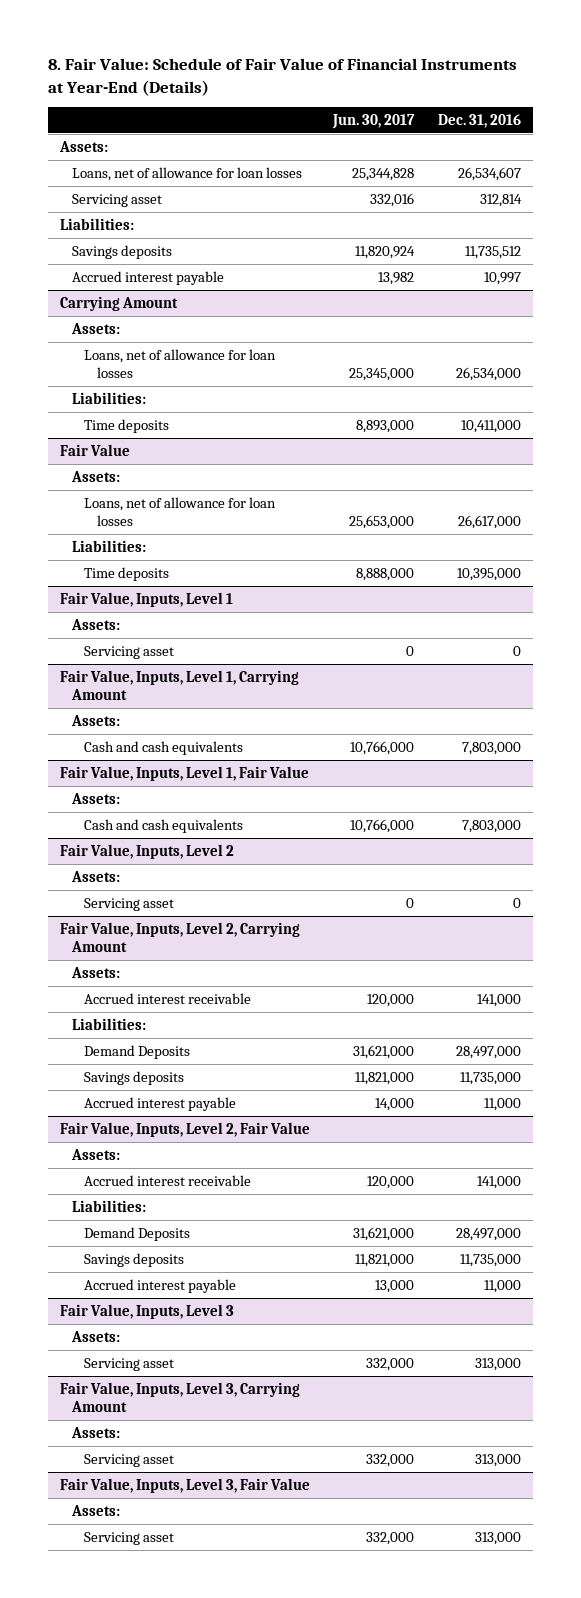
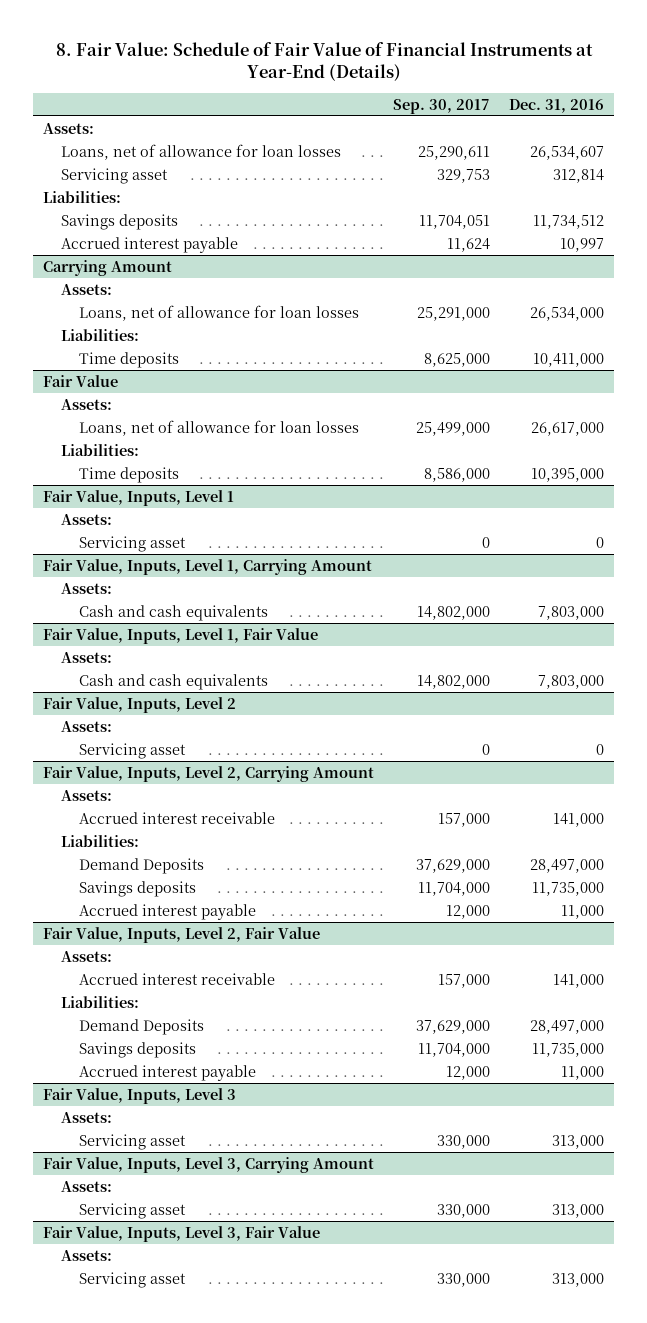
- | Jun. 30, 2017 | Dec. 31, 2016
+ | Sep. 30, 2017 | Dec. 31, 2016
- Savings deposits | 11,820,924 | 11,735,512
+ Savings deposits | 11,704,051 | 11,734,512

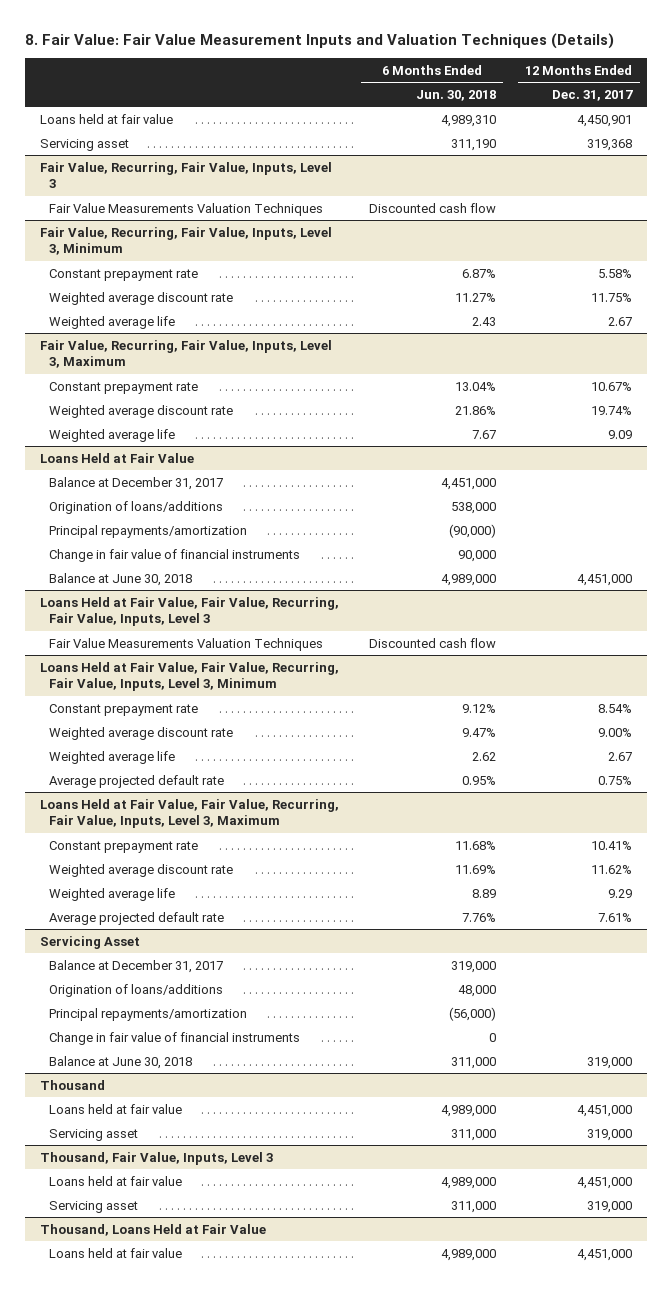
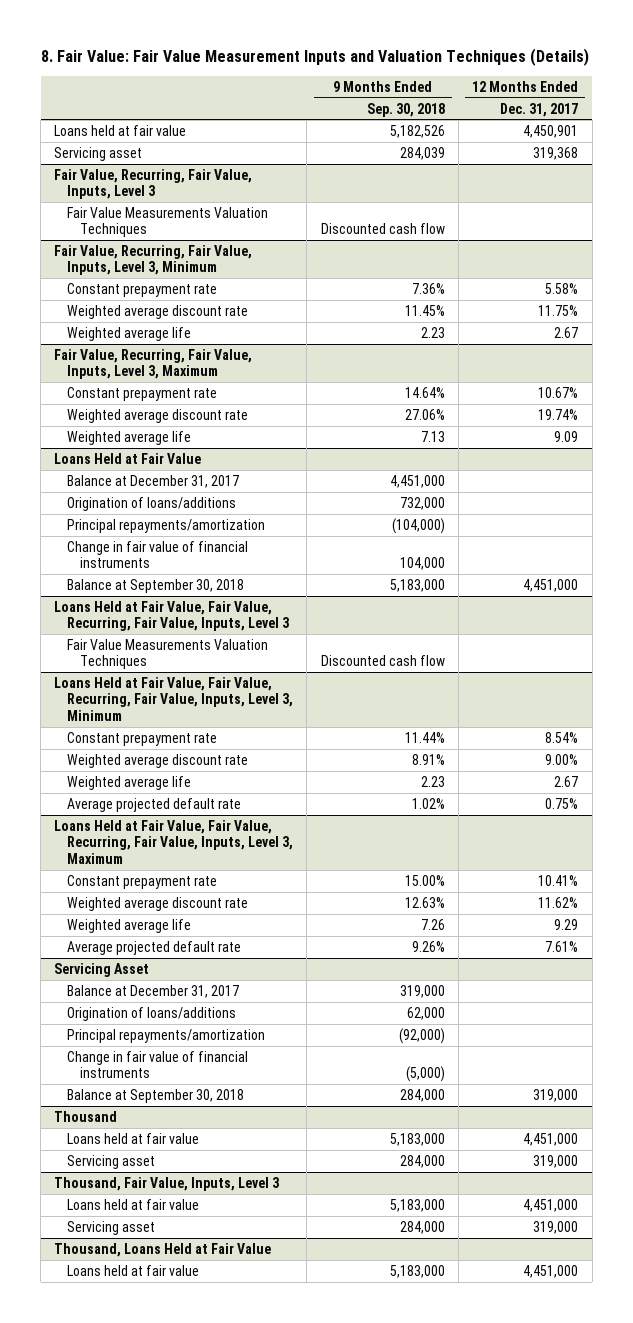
- | 6 Months Ended Jun. 30, 2018 | 12 Months Ended Dec. 31, 2017
+ | 9 Months Ended Sep. 30, 2018 | 12 Months Ended Dec. 31, 2017
@ Loans Held at Fair Value
- Balance at June 30, 2018 | 4,989,000 | 4,451,000
+ Balance at September 30, 2018 | 5,183,000 | 4,451,000
@ Servicing Asset
- Balance at June 30, 2018 | 311,000 | 319,000
+ Balance at September 30, 2018 | 284,000 | 319,000

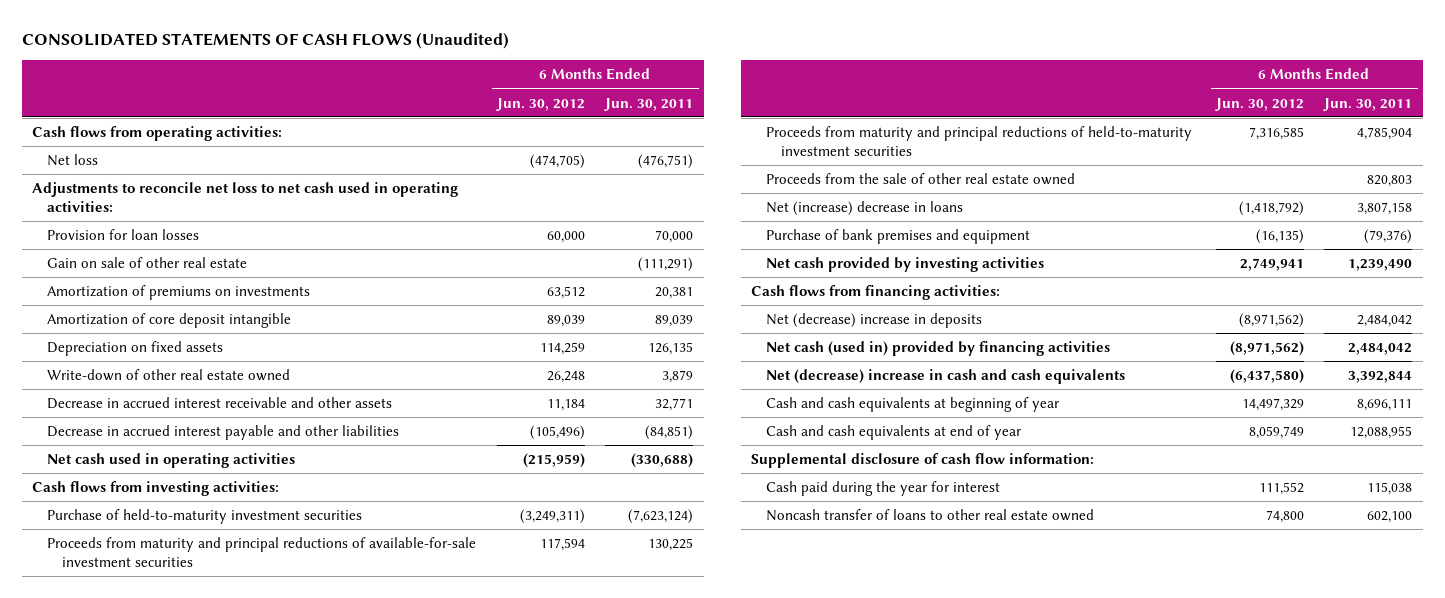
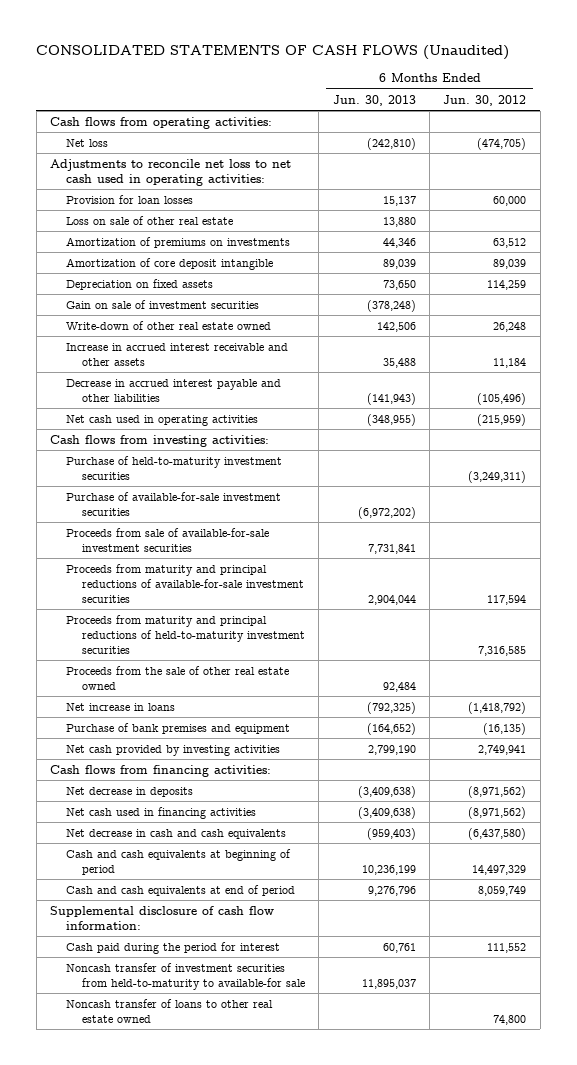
- | 6 Months Ended Jun. 30, 2012 | 6 Months Ended Jun. 30, 2011
+ | 6 Months Ended Jun. 30, 2013 | 6 Months Ended Jun. 30, 2012
- Gain on sale of other real estate | | (111,291)
+ Loss on sale of other real estate | 13,880 |
+ Gain on sale of investment securities | (378,248) |
- Decrease in accrued interest receivable and other assets | 11,184 | 32,771
+ Increase in accrued interest receivable and other assets | 35,488 | 11,184
+ Purchase of available-for-sale investment securities | (6,972,202) |
+ Proceeds from sale of available-for-sale investment securities | 7,731,841 |
- Net (increase) decrease in loans | (1,418,792) | 3,807,158
+ Net increase in loans | (792,325) | (1,418,792)
- Net (decrease) increase in deposits | (8,971,562) | 2,484,042
- Net cash (used in) provided by financing activities | (8,971,562) | 2,484,042
- Net (decrease) increase in cash and cash equivalents | (6,437,580) | 3,392,844
- Cash and cash equivalents at beginning of year | 14,497,329 | 8,696,111
- Cash and cash equivalents at end of year | 8,059,749 | 12,088,955
+ Net decrease in deposits | (3,409,638) | (8,971,562)
+ Net cash used in financing activities | (3,409,638) | (8,971,562)
+ Net decrease in cash and cash equivalents | (959,403) | (6,437,580)
+ Cash and cash equivalents at beginning of period | 10,236,199 | 14,497,329
+ Cash and cash equivalents at end of period | 9,276,796 | 8,059,749
- Cash paid during the year for interest | 111,552 | 115,038
+ Cash paid during the period for interest | 60,761 | 111,552
+ Noncash transfer of investment securities from held-to-maturity to available-for sale | 11,895,037 |

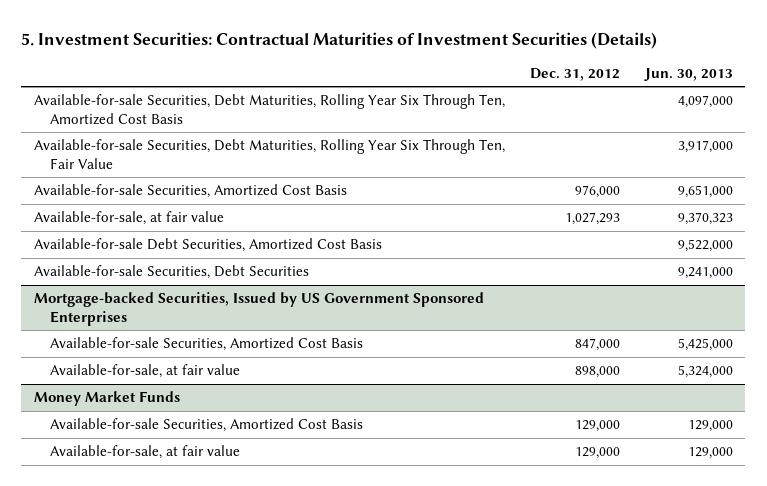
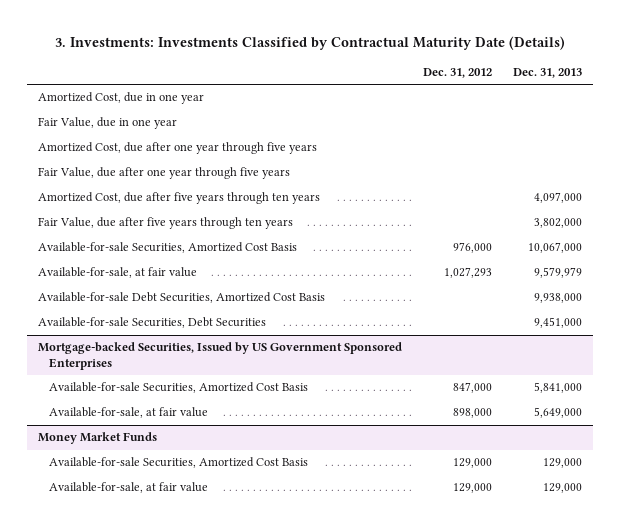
- 5. Investment Securities: Contractual Maturities of Investment Securities (Details)
+ 3. Investments: Investments Classified by Contractual Maturity Date (Details)
- | Dec. 31, 2012 | Jun. 30, 2013
+ | Dec. 31, 2012 | Dec. 31, 2013
- Available-for-sale Securities, Debt Maturities, Rolling Year Six Through Ten, Amortized Cost Basis | | 4,097,000
- Available-for-sale Securities, Debt Maturities, Rolling Year Six Through Ten, Fair Value | | 3,917,000
+ Amortized Cost, due in one year
+ Fair Value, due in one year
+ Amortized Cost, due after one year through five years
+ Fair Value, due after one year through five years
+ Amortized Cost, due after five years through ten years | | 4,097,000
+ Fair Value, due after five years through ten years | | 3,802,000

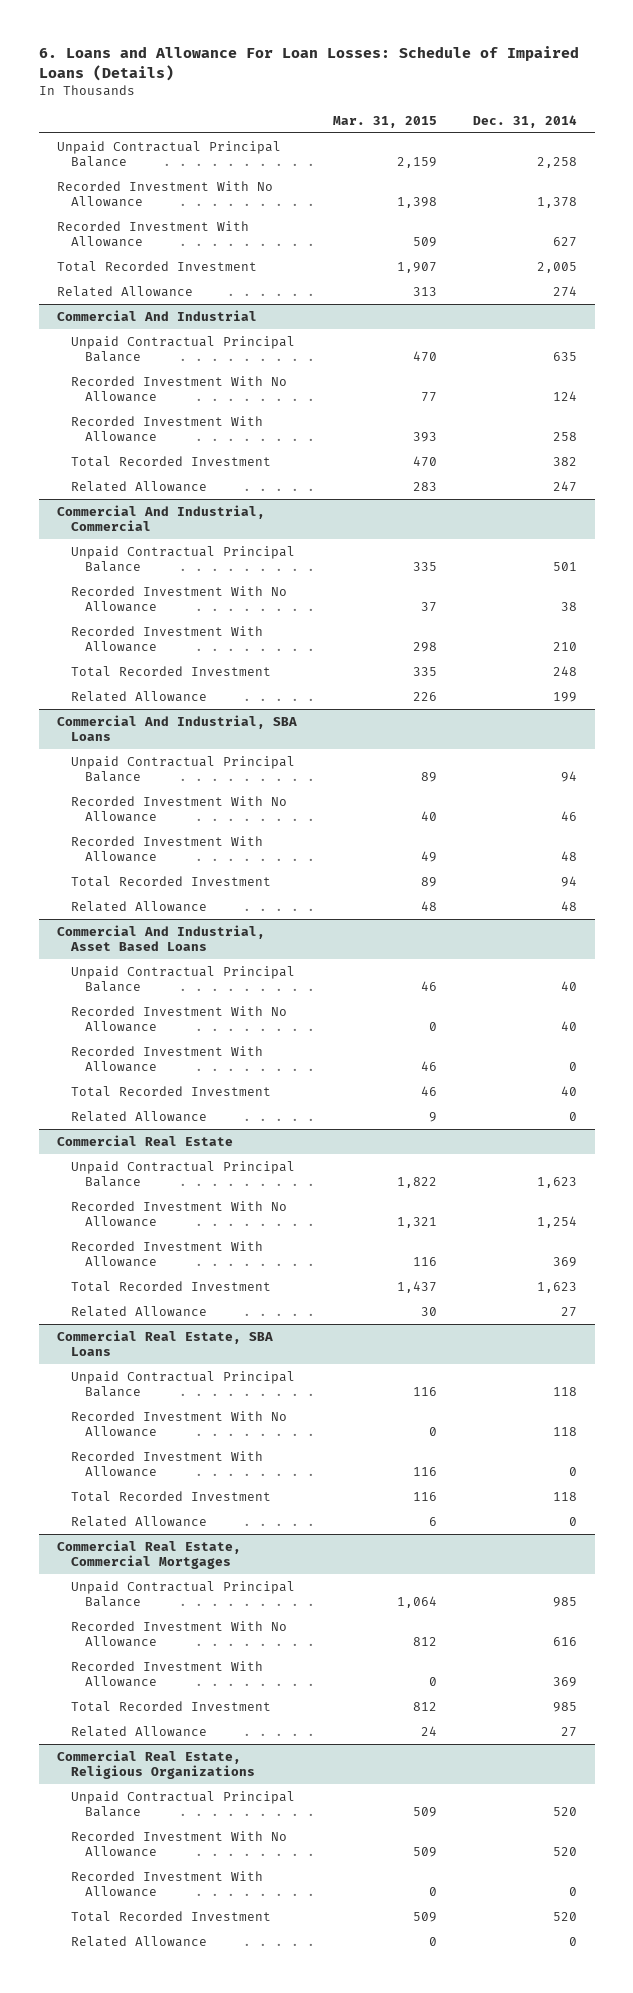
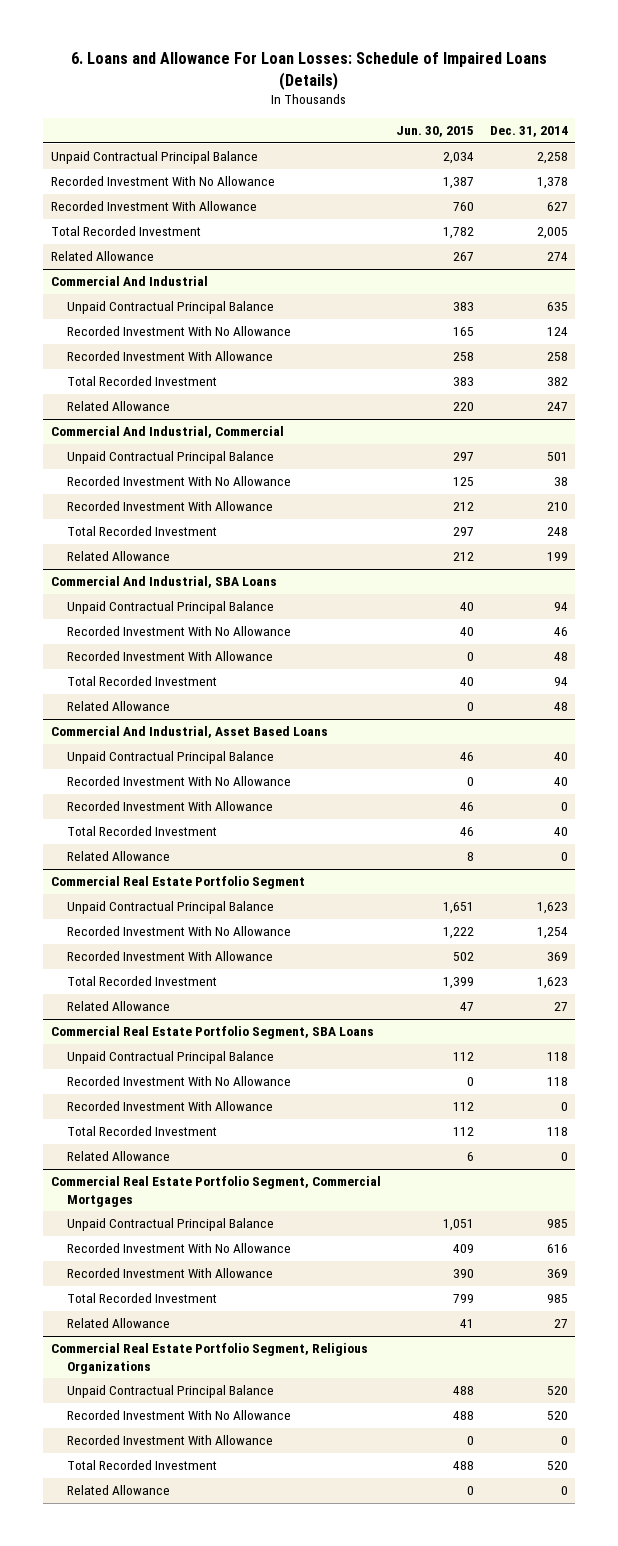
- | Mar. 31, 2015 | Dec. 31, 2014
+ | Jun. 30, 2015 | Dec. 31, 2014
- Commercial Real Estate
+ Commercial Real Estate Portfolio Segment
- Commercial Real Estate, SBA Loans
+ Commercial Real Estate Portfolio Segment, SBA Loans
- Commercial Real Estate, Commercial Mortgages
+ Commercial Real Estate Portfolio Segment, Commercial Mortgages
- Commercial Real Estate, Religious Organizations
+ Commercial Real Estate Portfolio Segment, Religious Organizations

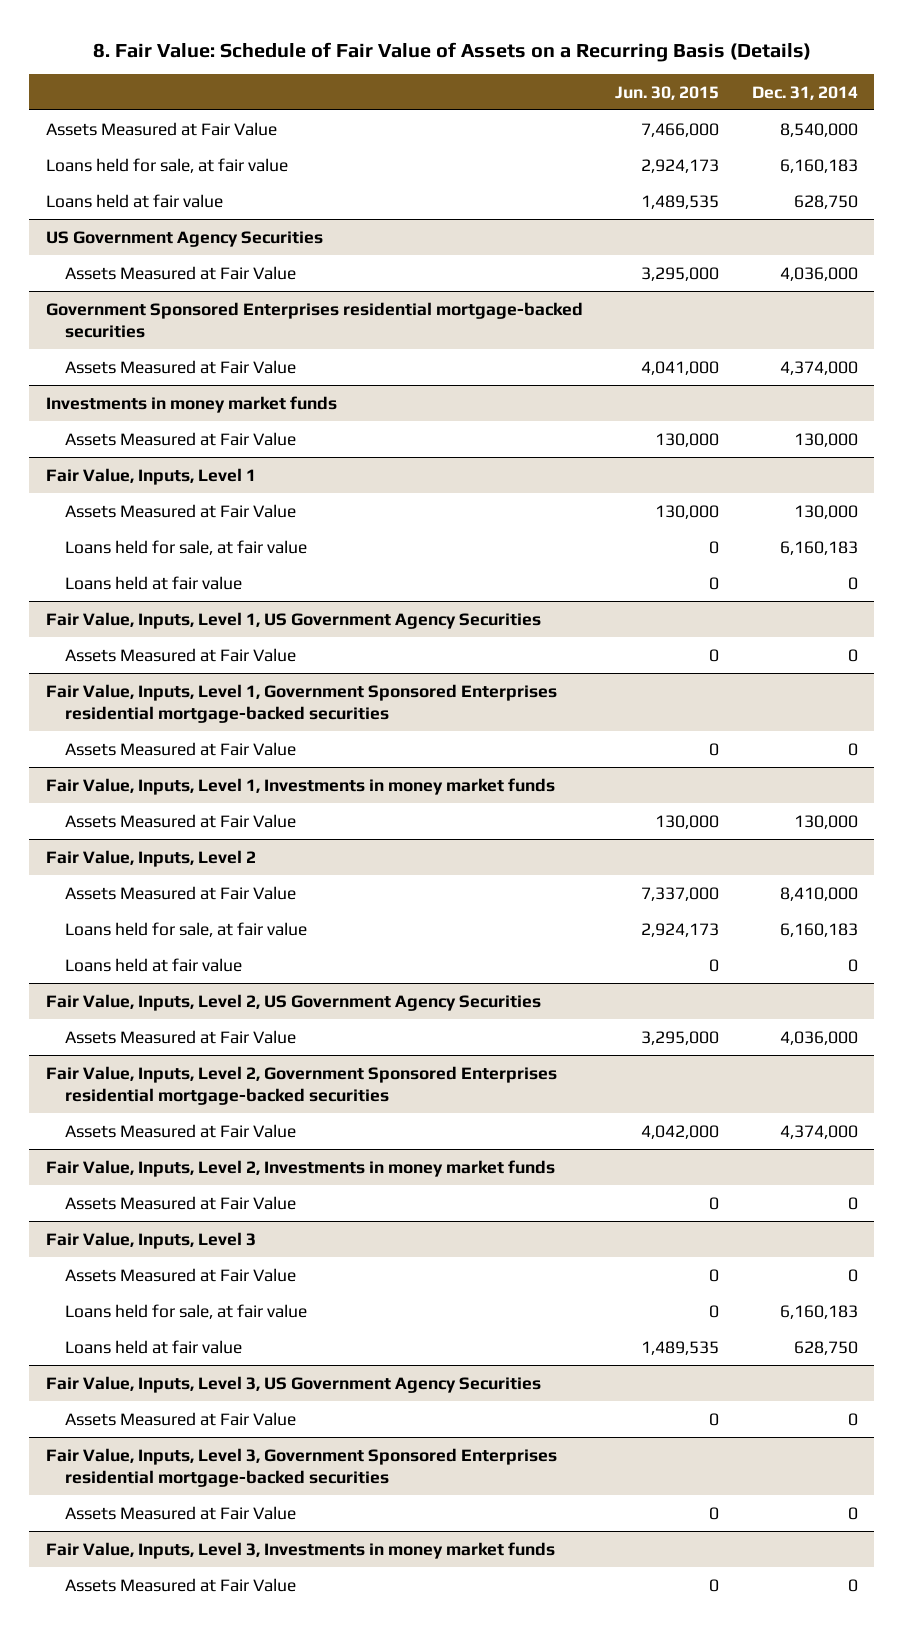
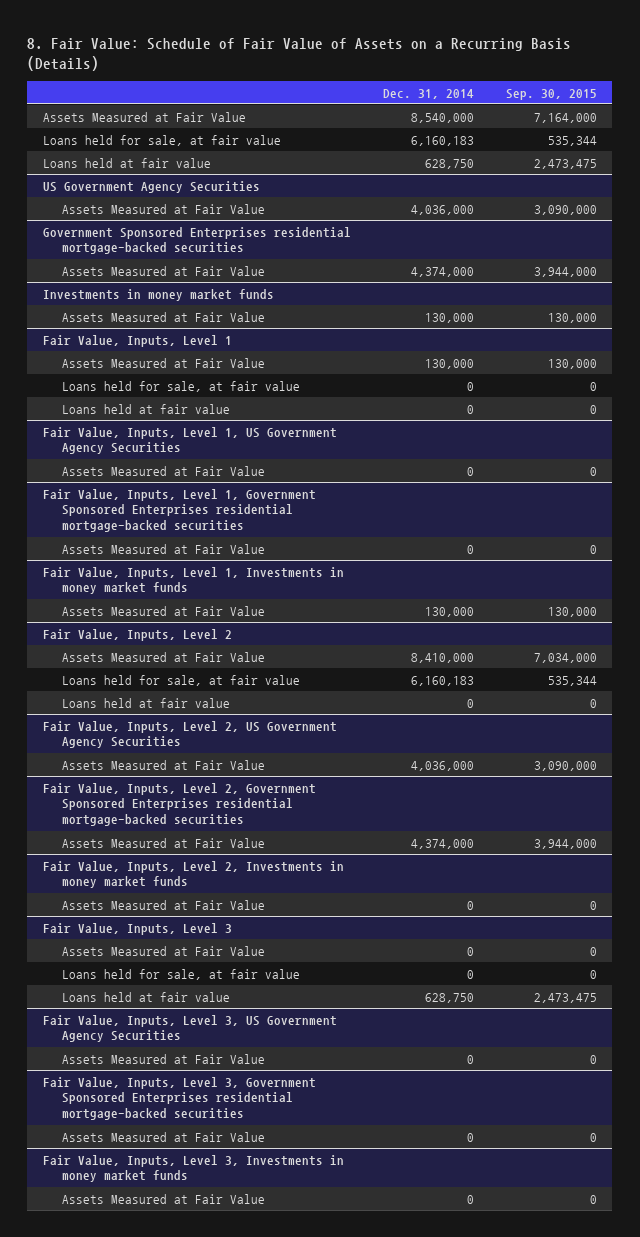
- | Jun. 30, 2015 | Dec. 31, 2014
+ | Dec. 31, 2014 | Sep. 30, 2015
@ Fair Value, Inputs, Level 1
- Loans held for sale, at fair value | 0 | 6,160,183
+ Loans held for sale, at fair value | 0 | 0
@ Fair Value, Inputs, Level 3
- Loans held for sale, at fair value | 0 | 6,160,183
+ Loans held for sale, at fair value | 0 | 0

